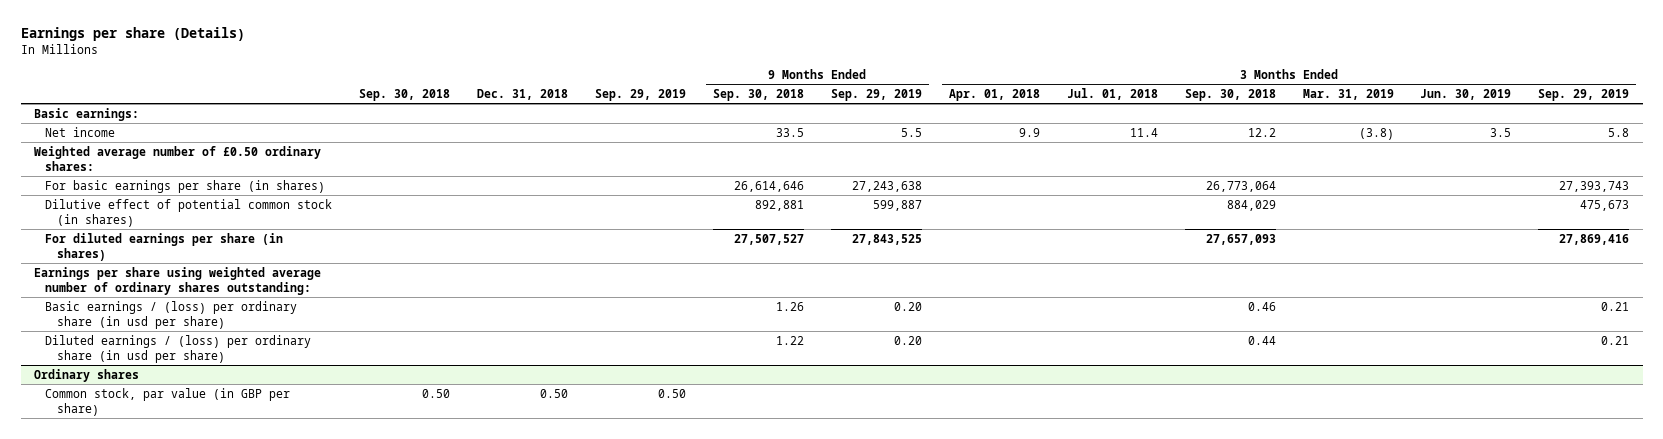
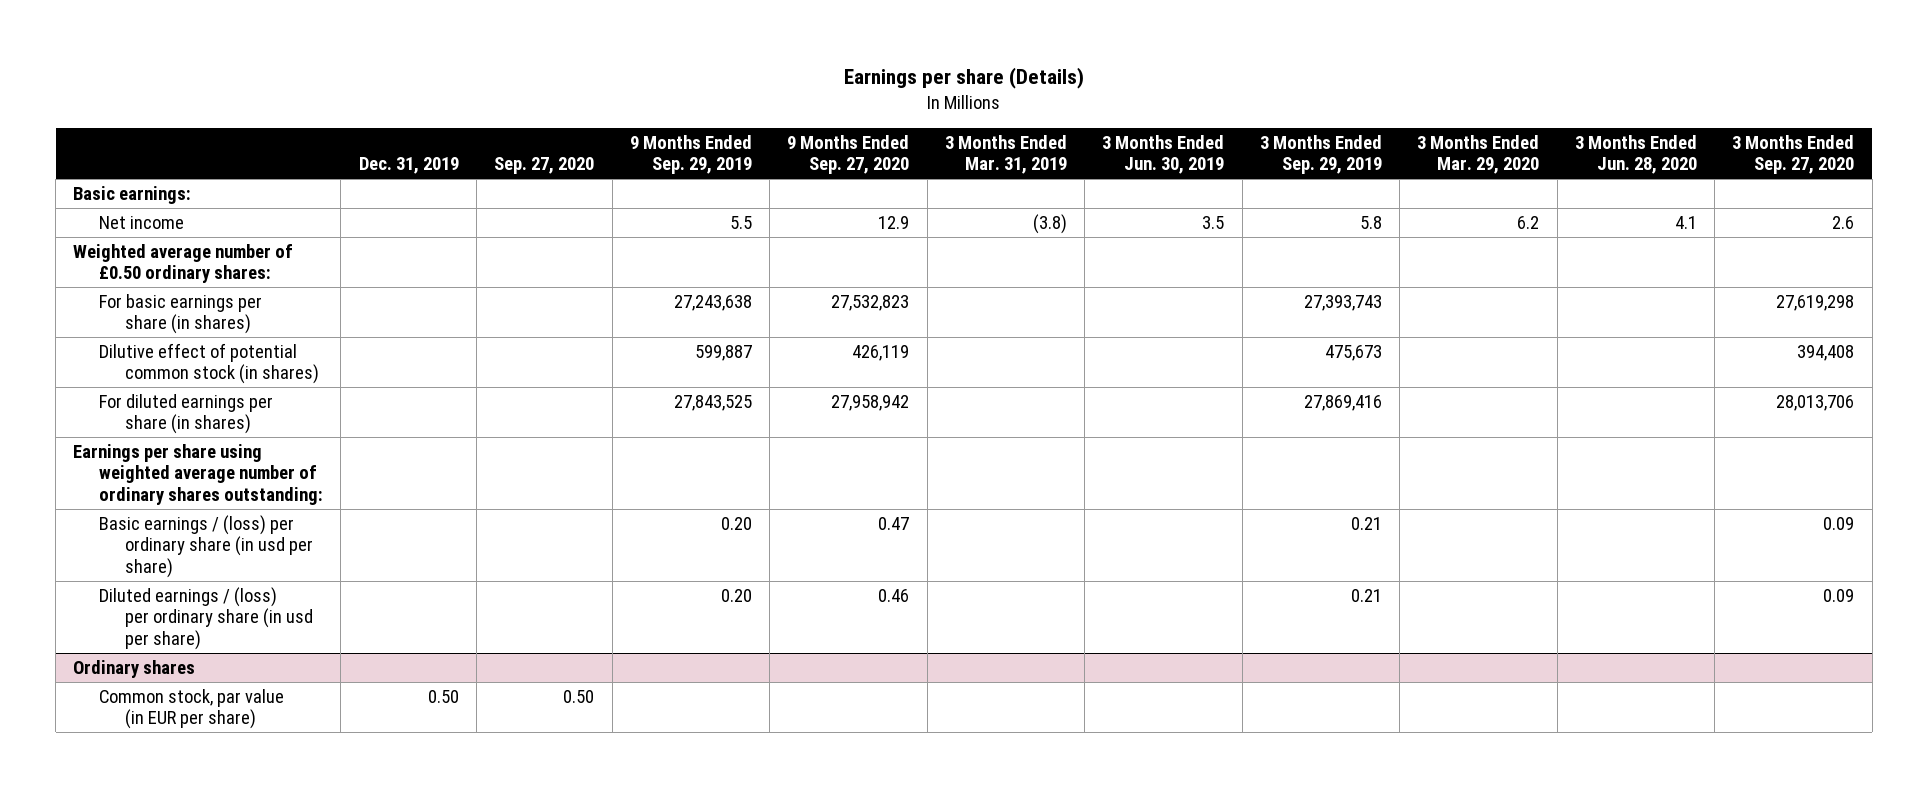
- | Sep. 30, 2018 | Dec. 31, 2018 | Sep. 29, 2019 | 9 Months Ended Sep. 30, 2018 | 9 Months Ended Sep. 29, 2019 | 3 Months Ended Apr. 01, 2018 | 3 Months Ended Jul. 01, 2018 | 3 Months Ended Sep. 30, 2018 | 3 Months Ended Mar. 31, 2019 | 3 Months Ended Jun. 30, 2019 | 3 Months Ended Sep. 29, 2019
+ | Dec. 31, 2019 | Sep. 27, 2020 | 9 Months Ended Sep. 29, 2019 | 9 Months Ended Sep. 27, 2020 | 3 Months Ended Mar. 31, 2019 | 3 Months Ended Jun. 30, 2019 | 3 Months Ended Sep. 29, 2019 | 3 Months Ended Mar. 29, 2020 | 3 Months Ended Jun. 28, 2020 | 3 Months Ended Sep. 27, 2020
@ Ordinary shares
- Common stock, par value (in GBP per share) | 0.50 | 0.50 | 0.50 | | | | | | | |
+ Common stock, par value (in EUR per share) | 0.50 | 0.50 | | | | | | | |

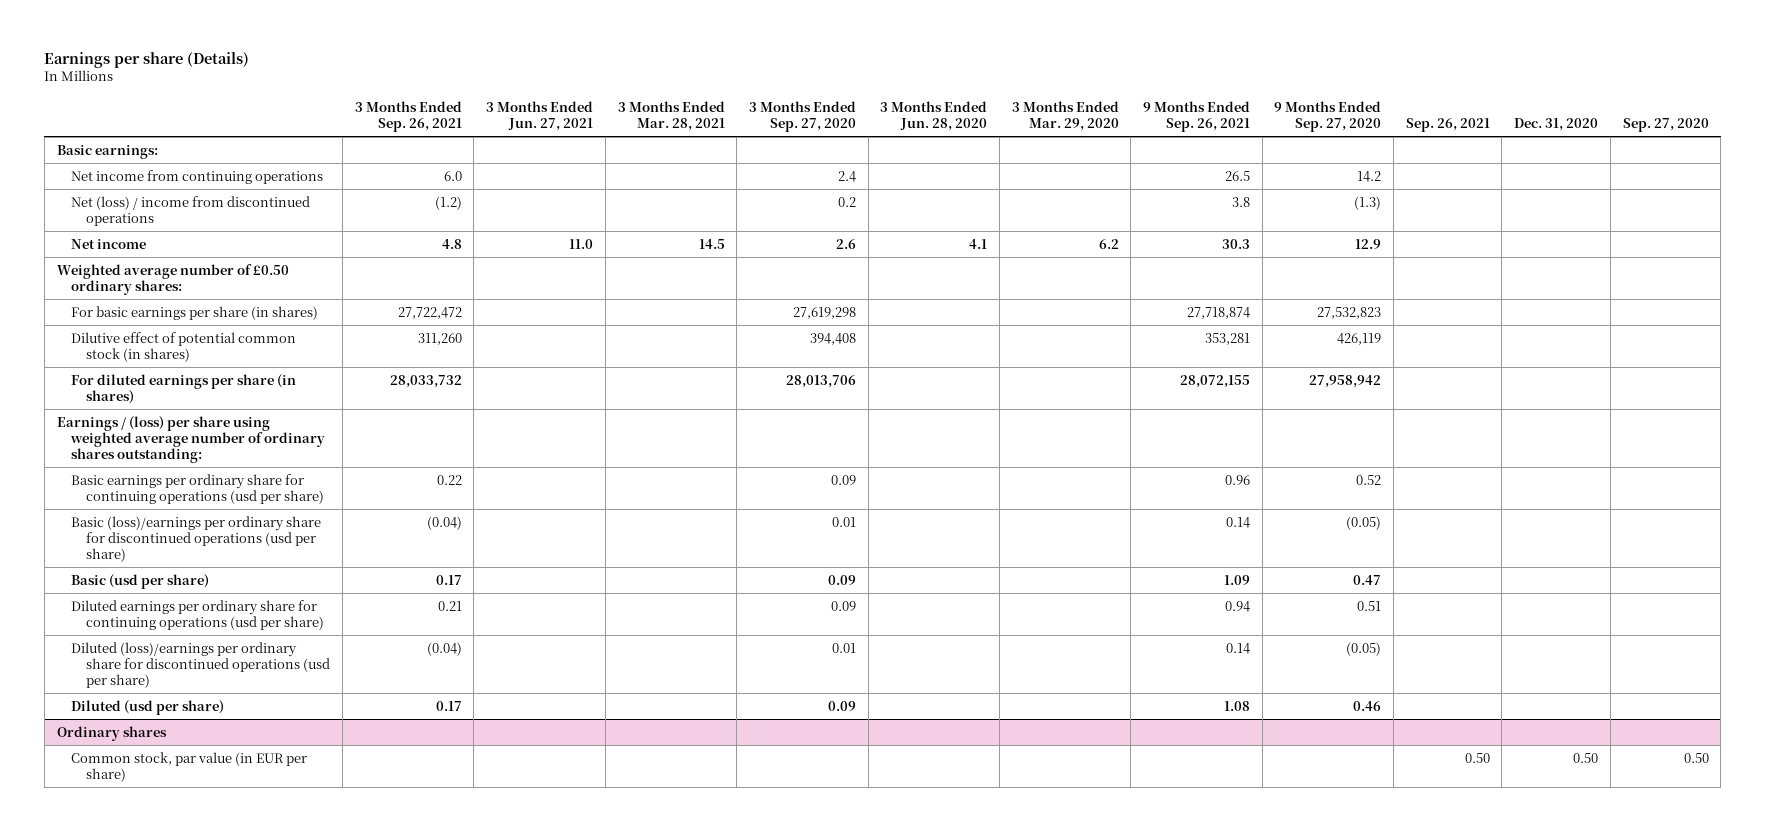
- | Dec. 31, 2019 | Sep. 27, 2020 | 9 Months Ended Sep. 29, 2019 | 9 Months Ended Sep. 27, 2020 | 3 Months Ended Mar. 31, 2019 | 3 Months Ended Jun. 30, 2019 | 3 Months Ended Sep. 29, 2019 | 3 Months Ended Mar. 29, 2020 | 3 Months Ended Jun. 28, 2020 | 3 Months Ended Sep. 27, 2020
+ | 3 Months Ended Sep. 26, 2021 | 3 Months Ended Jun. 27, 2021 | 3 Months Ended Mar. 28, 2021 | 3 Months Ended Sep. 27, 2020 | 3 Months Ended Jun. 28, 2020 | 3 Months Ended Mar. 29, 2020 | 9 Months Ended Sep. 26, 2021 | 9 Months Ended Sep. 27, 2020 | Sep. 26, 2021 | Dec. 31, 2020 | Sep. 27, 2020
+ Net income from continuing operations | 6.0 | | | 2.4 | | | 26.5 | 14.2 | | |
+ Net (loss) / income from discontinued operations | (1.2) | | | 0.2 | | | 3.8 | (1.3) | | |
- Earnings per share using weighted average number of ordinary shares outstanding:
- Basic earnings / (loss) per ordinary share (in usd per share) | | | 0.20 | 0.47 | | | 0.21 | | | 0.09
- Diluted earnings / (loss) per ordinary share (in usd per share) | | | 0.20 | 0.46 | | | 0.21 | | | 0.09
+ Earnings / (loss) per share using weighted average number of ordinary shares outstanding:
+ Basic earnings per ordinary share for continuing operations (usd per share) | 0.22 | | | 0.09 | | | 0.96 | 0.52 | | |
+ Basic (loss)/earnings per ordinary share for discontinued operations (usd per share) | (0.04) | | | 0.01 | | | 0.14 | (0.05) | | |
+ Basic (usd per share) | 0.17 | | | 0.09 | | | 1.09 | 0.47 | | |
+ Diluted earnings per ordinary share for continuing operations (usd per share) | 0.21 | | | 0.09 | | | 0.94 | 0.51 | | |
+ Diluted (loss)/earnings per ordinary share for discontinued operations (usd per share) | (0.04) | | | 0.01 | | | 0.14 | (0.05) | | |
+ Diluted (usd per share) | 0.17 | | | 0.09 | | | 1.08 | 0.46 | | |

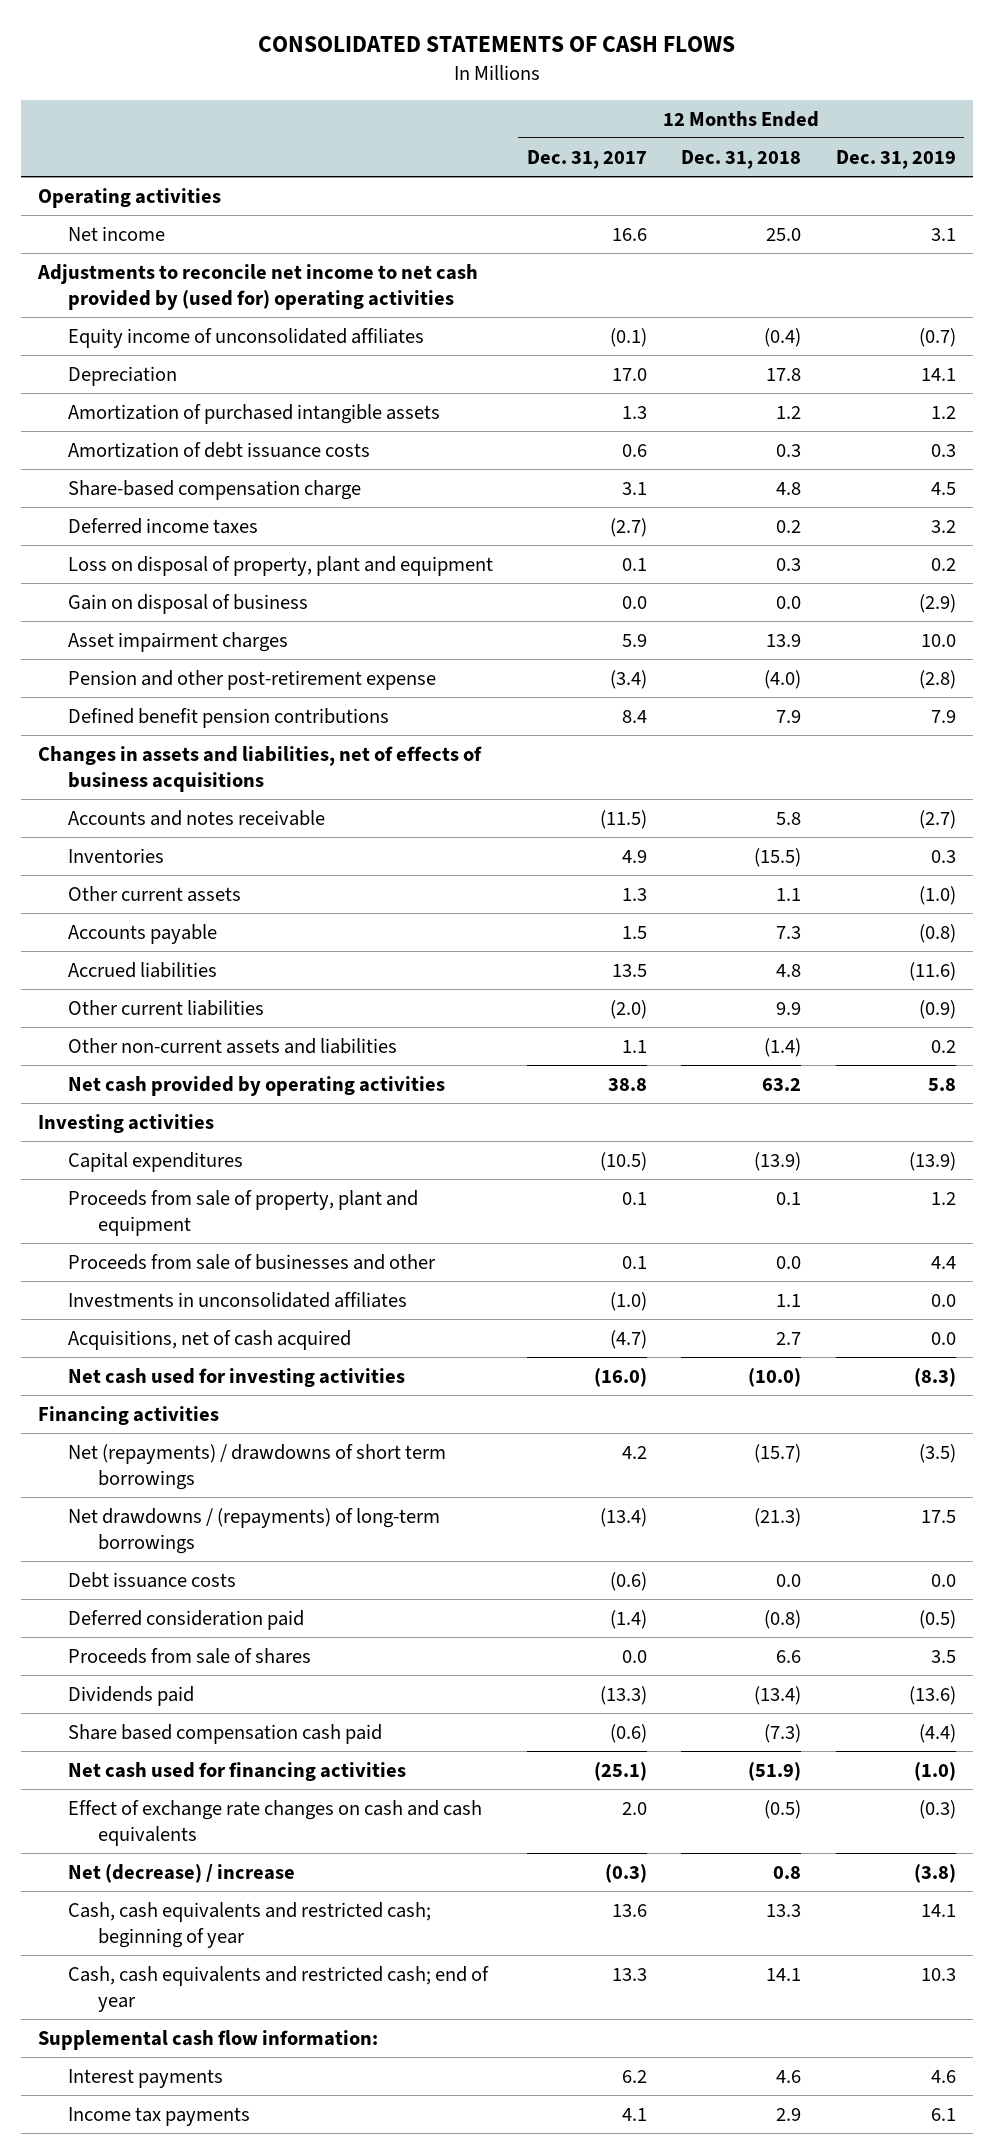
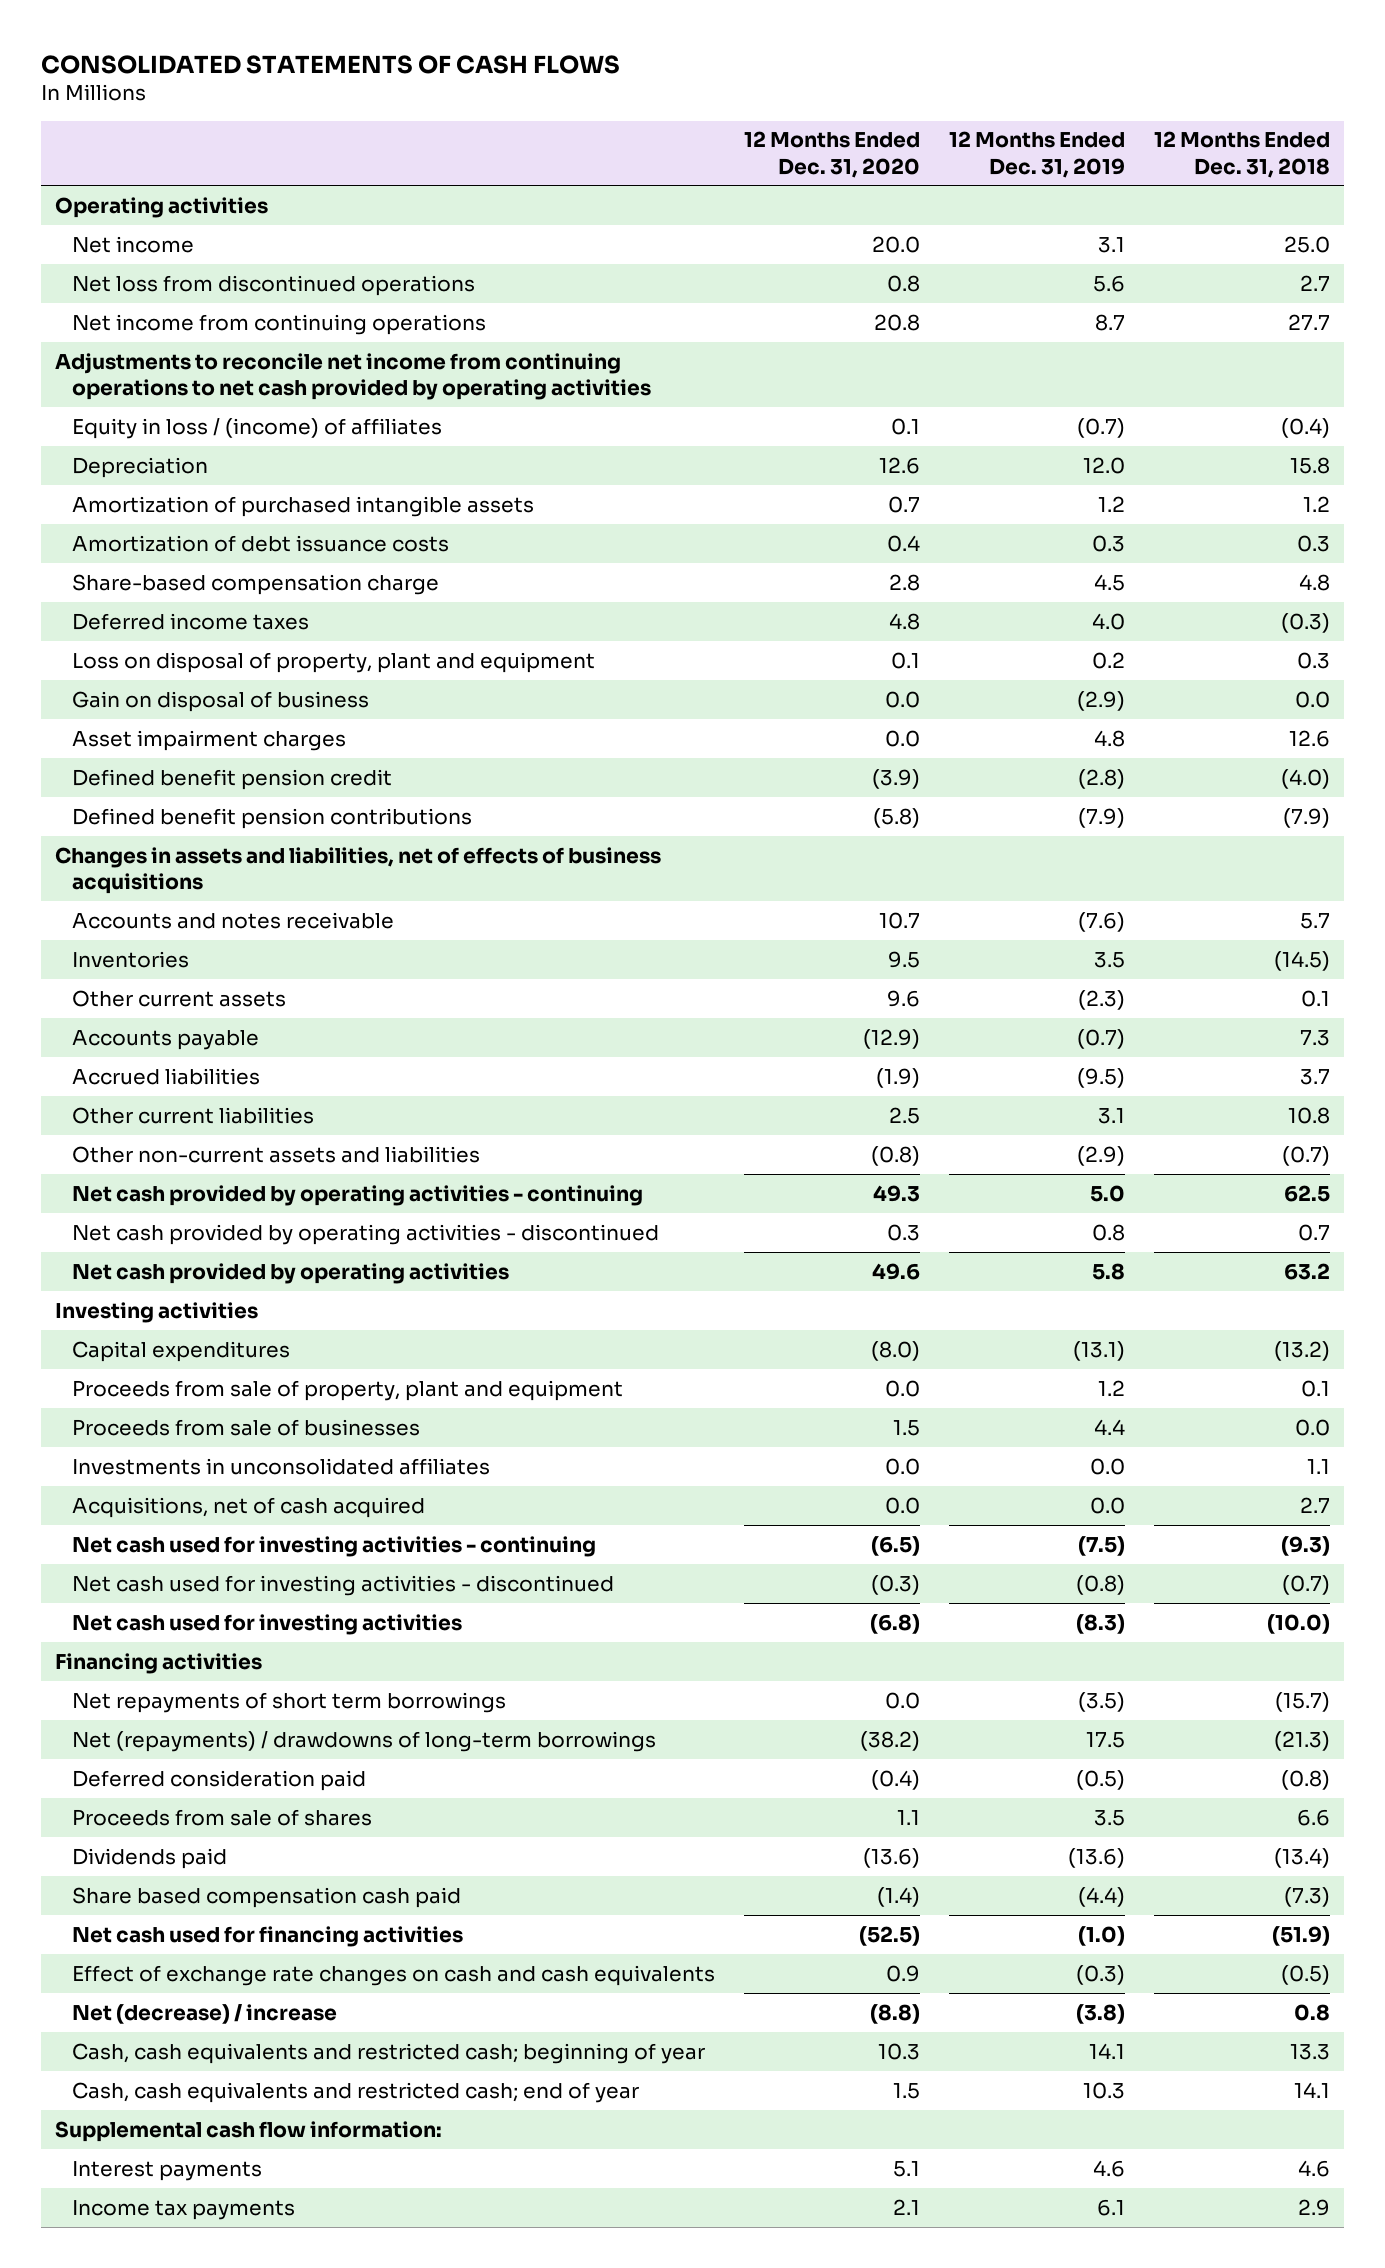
- | 12 Months Ended Dec. 31, 2017 | 12 Months Ended Dec. 31, 2018 | 12 Months Ended Dec. 31, 2019
+ | 12 Months Ended Dec. 31, 2020 | 12 Months Ended Dec. 31, 2019 | 12 Months Ended Dec. 31, 2018
- Adjustments to reconcile net income to net cash provided by (used for) operating activities
- Equity income of unconsolidated affiliates | (0.1) | (0.4) | (0.7)
- Depreciation | 17.0 | 17.8 | 14.1
+ Net loss from discontinued operations | 0.8 | 5.6 | 2.7
+ Net income from continuing operations | 20.8 | 8.7 | 27.7
+ Adjustments to reconcile net income from continuing operations to net cash provided by operating activities
+ Equity in loss / (income) of affiliates | 0.1 | (0.7) | (0.4)
+ Depreciation | 12.6 | 12.0 | 15.8
- Deferred income taxes | (2.7) | 0.2 | 3.2
+ Deferred income taxes | 4.8 | 4.0 | (0.3)
- Asset impairment charges | 5.9 | 13.9 | 10.0
- Pension and other post-retirement expense | (3.4) | (4.0) | (2.8)
- Defined benefit pension contributions | 8.4 | 7.9 | 7.9
+ Asset impairment charges | 0.0 | 4.8 | 12.6
+ Defined benefit pension credit | (3.9) | (2.8) | (4.0)
+ Defined benefit pension contributions | (5.8) | (7.9) | (7.9)
- Accounts and notes receivable | (11.5) | 5.8 | (2.7)
- Inventories | 4.9 | (15.5) | 0.3
- Other current assets | 1.3 | 1.1 | (1.0)
- Accounts payable | 1.5 | 7.3 | (0.8)
- Accrued liabilities | 13.5 | 4.8 | (11.6)
- Other current liabilities | (2.0) | 9.9 | (0.9)
- Other non-current assets and liabilities | 1.1 | (1.4) | 0.2
+ Accounts and notes receivable | 10.7 | (7.6) | 5.7
+ Inventories | 9.5 | 3.5 | (14.5)
+ Other current assets | 9.6 | (2.3) | 0.1
+ Accounts payable | (12.9) | (0.7) | 7.3
+ Accrued liabilities | (1.9) | (9.5) | 3.7
+ Other current liabilities | 2.5 | 3.1 | 10.8
+ Other non-current assets and liabilities | (0.8) | (2.9) | (0.7)
+ Net cash provided by operating activities - continuing | 49.3 | 5.0 | 62.5
+ Net cash provided by operating activities - discontinued | 0.3 | 0.8 | 0.7
- Capital expenditures | (10.5) | (13.9) | (13.9)
+ Capital expenditures | (8.0) | (13.1) | (13.2)
- Proceeds from sale of businesses and other | 0.1 | 0.0 | 4.4
+ Proceeds from sale of businesses | 1.5 | 4.4 | 0.0
+ Net cash used for investing activities - continuing | (6.5) | (7.5) | (9.3)
+ Net cash used for investing activities - discontinued | (0.3) | (0.8) | (0.7)
- Net (repayments) / drawdowns of short term borrowings | 4.2 | (15.7) | (3.5)
- Net drawdowns / (repayments) of long-term borrowings | (13.4) | (21.3) | 17.5
- Debt issuance costs | (0.6) | 0.0 | 0.0
+ Net repayments of short term borrowings | 0.0 | (3.5) | (15.7)
+ Net (repayments) / drawdowns of long-term borrowings | (38.2) | 17.5 | (21.3)

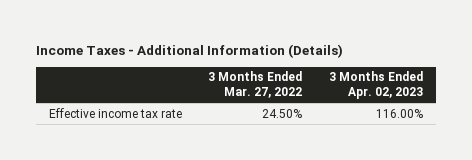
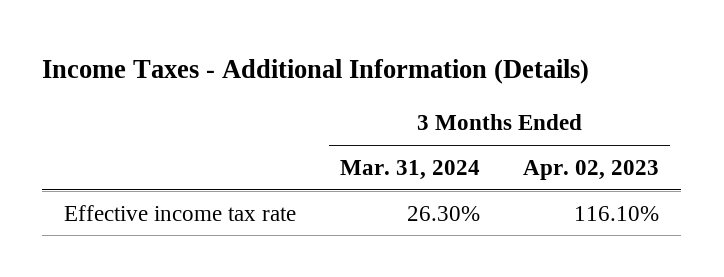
- | 3 Months Ended Mar. 27, 2022 | 3 Months Ended Apr. 02, 2023
+ | 3 Months Ended Mar. 31, 2024 | 3 Months Ended Apr. 02, 2023
- Effective income tax rate | 24.50% | 116.00%
+ Effective income tax rate | 26.30% | 116.10%

